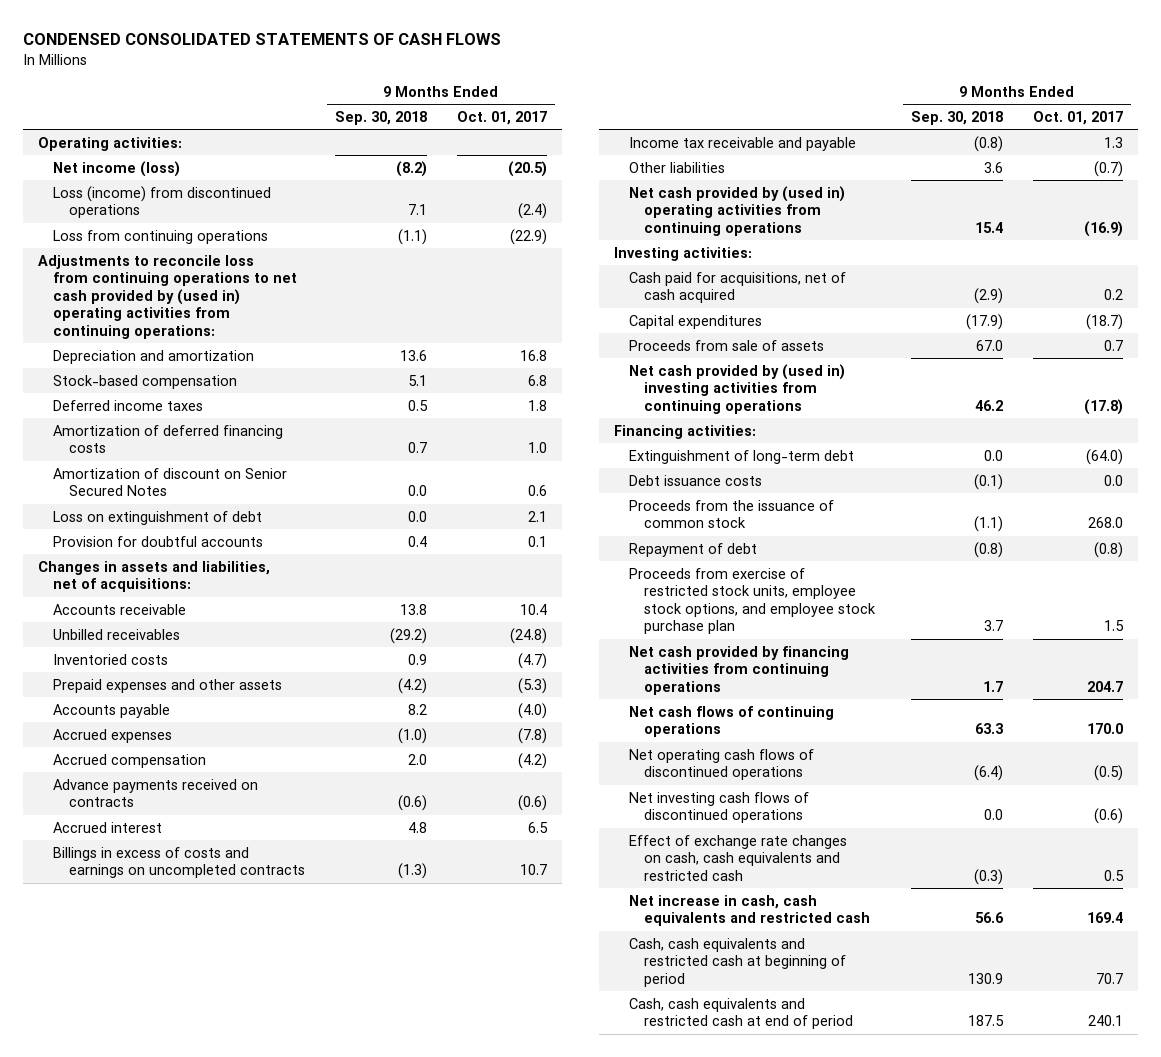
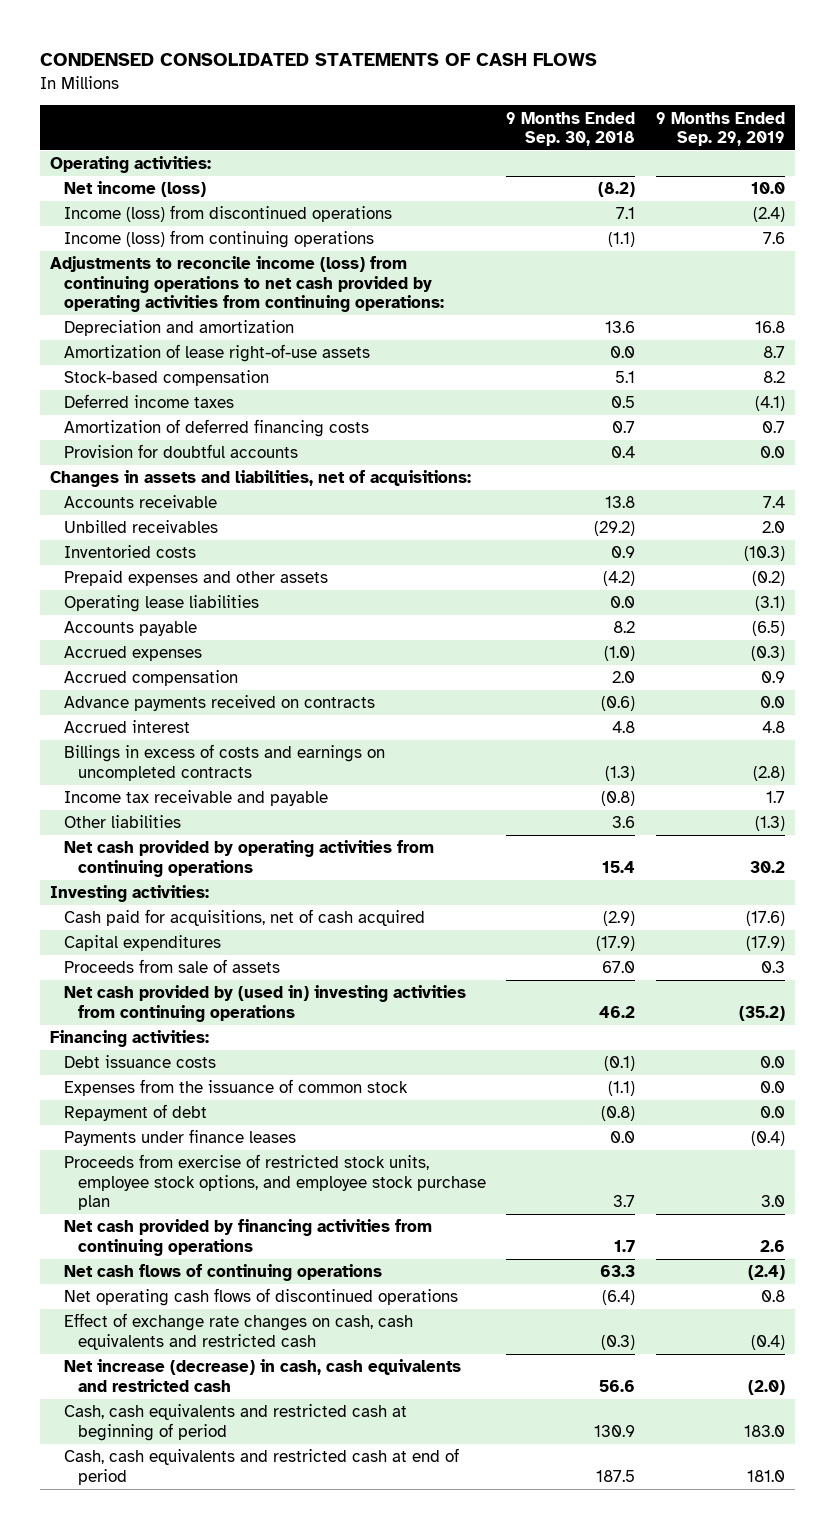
- | 9 Months Ended Sep. 30, 2018 | 9 Months Ended Oct. 01, 2017
+ | 9 Months Ended Sep. 30, 2018 | 9 Months Ended Sep. 29, 2019
- Loss (income) from discontinued operations | 7.1 | (2.4)
- Loss from continuing operations | (1.1) | (22.9)
- Adjustments to reconcile loss from continuing operations to net cash provided by (used in) operating activities from continuing operations:
+ Income (loss) from discontinued operations | 7.1 | (2.4)
+ Income (loss) from continuing operations | (1.1) | 7.6
+ Adjustments to reconcile income (loss) from continuing operations to net cash provided by operating activities from continuing operations:
+ Amortization of lease right-of-use assets | 0.0 | 8.7
- Amortization of discount on Senior Secured Notes | 0.0 | 0.6
- Loss on extinguishment of debt | 0.0 | 2.1
+ Operating lease liabilities | 0.0 | (3.1)
- Net cash provided by (used in) operating activities from continuing operations | 15.4 | (16.9)
+ Net cash provided by operating activities from continuing operations | 15.4 | 30.2
- Extinguishment of long-term debt | 0.0 | (64.0)
- Proceeds from the issuance of common stock | (1.1) | 268.0
+ Expenses from the issuance of common stock | (1.1) | 0.0
+ Payments under finance leases | 0.0 | (0.4)
- Net investing cash flows of discontinued operations | 0.0 | (0.6)
- Net increase in cash, cash equivalents and restricted cash | 56.6 | 169.4
+ Net increase (decrease) in cash, cash equivalents and restricted cash | 56.6 | (2.0)

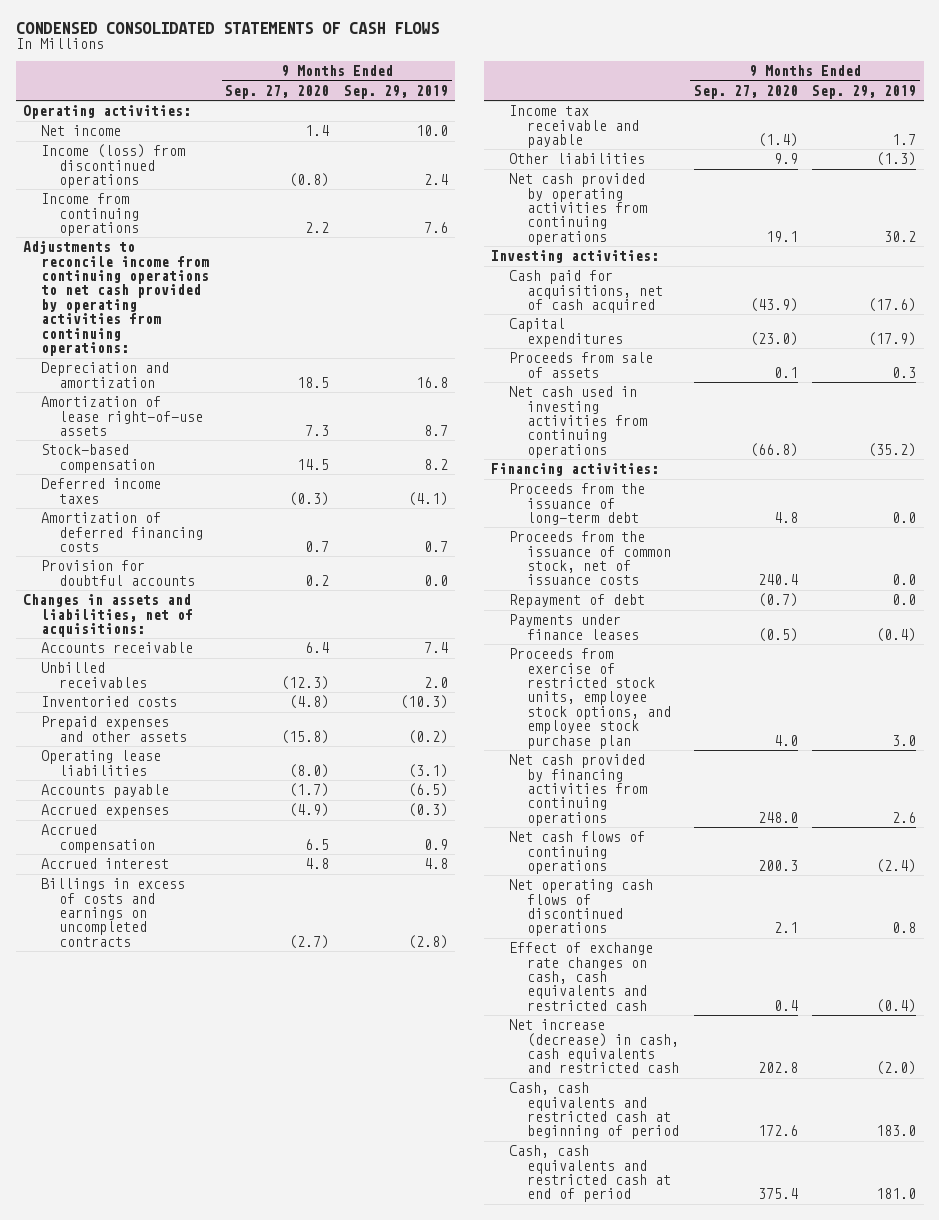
- | 9 Months Ended Sep. 30, 2018 | 9 Months Ended Sep. 29, 2019
+ | 9 Months Ended Sep. 27, 2020 | 9 Months Ended Sep. 29, 2019
- Net income (loss) | (8.2) | 10.0
- Income (loss) from discontinued operations | 7.1 | (2.4)
- Income (loss) from continuing operations | (1.1) | 7.6
- Adjustments to reconcile income (loss) from continuing operations to net cash provided by operating activities from continuing operations:
+ Net income | 1.4 | 10.0
+ Income (loss) from discontinued operations | (0.8) | 2.4
+ Income from continuing operations | 2.2 | 7.6
+ Adjustments to reconcile income from continuing operations to net cash provided by operating activities from continuing operations:
- Advance payments received on contracts | (0.6) | 0.0
- Net cash provided by (used in) investing activities from continuing operations | 46.2 | (35.2)
+ Net cash used in investing activities from continuing operations | (66.8) | (35.2)
- Debt issuance costs | (0.1) | 0.0
- Expenses from the issuance of common stock | (1.1) | 0.0
+ Proceeds from the issuance of long-term debt | 4.8 | 0.0
+ Proceeds from the issuance of common stock, net of issuance costs | 240.4 | 0.0

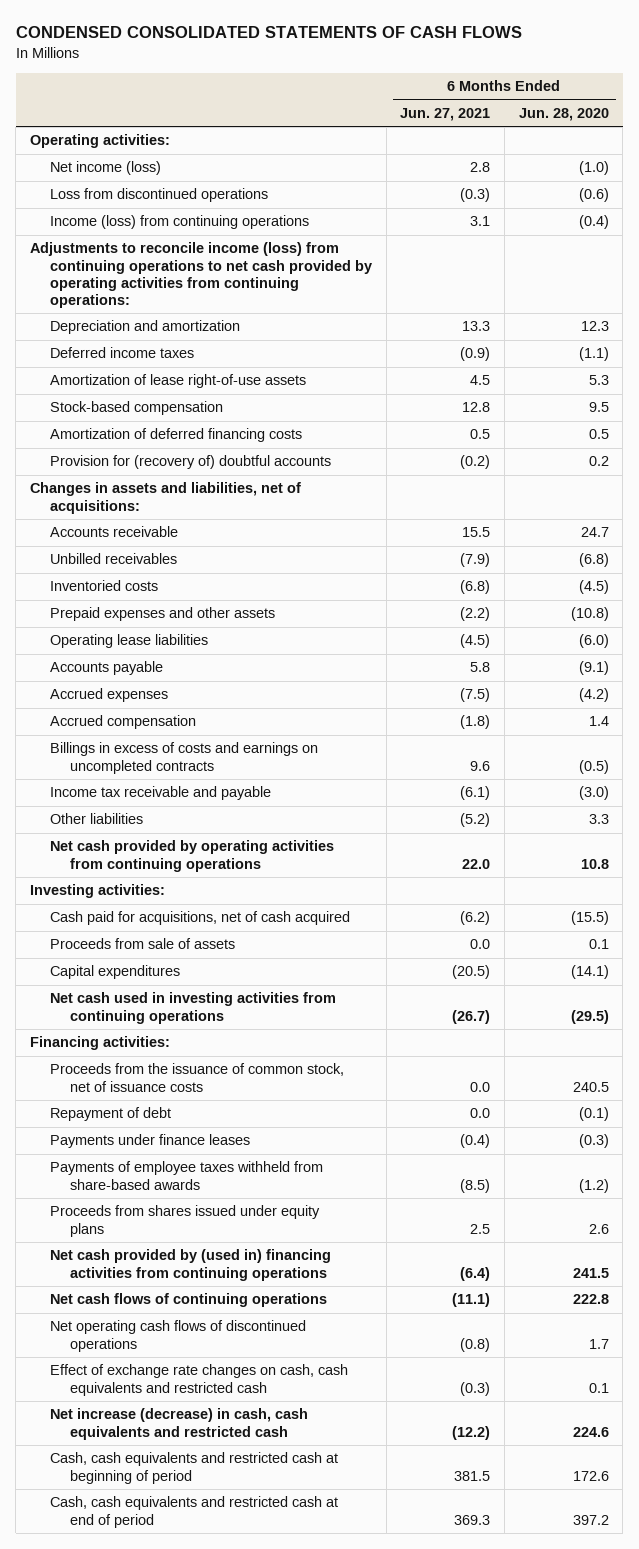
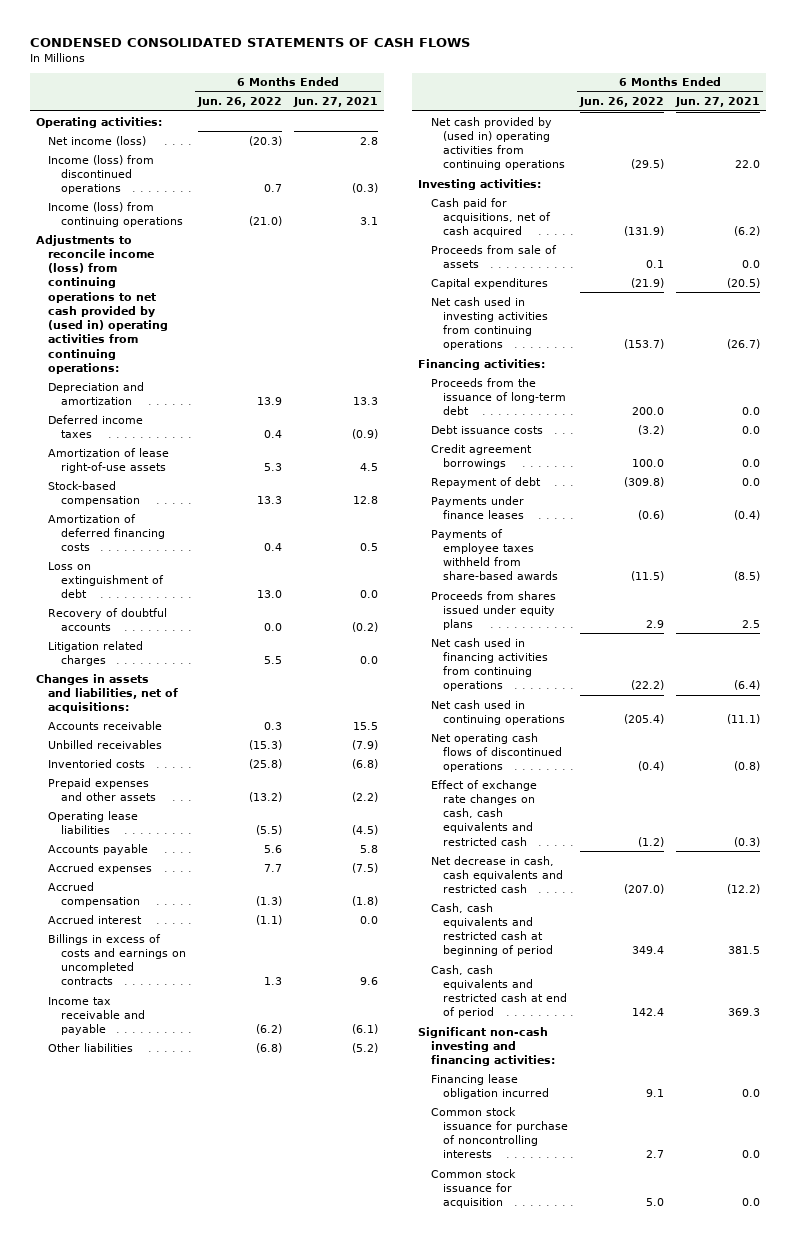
- | 6 Months Ended Jun. 27, 2021 | 6 Months Ended Jun. 28, 2020
+ | 6 Months Ended Jun. 26, 2022 | 6 Months Ended Jun. 27, 2021
- Loss from discontinued operations | (0.3) | (0.6)
+ Income (loss) from discontinued operations | 0.7 | (0.3)
- Adjustments to reconcile income (loss) from continuing operations to net cash provided by operating activities from continuing operations:
+ Adjustments to reconcile income (loss) from continuing operations to net cash provided by (used in) operating activities from continuing operations:
- Provision for (recovery of) doubtful accounts | (0.2) | 0.2
+ Loss on extinguishment of debt | 13.0 | 0.0
+ Recovery of doubtful accounts | 0.0 | (0.2)
+ Litigation related charges | 5.5 | 0.0
+ Accrued interest | (1.1) | 0.0
- Net cash provided by operating activities from continuing operations | 22.0 | 10.8
+ Net cash provided by (used in) operating activities from continuing operations | (29.5) | 22.0
- Proceeds from the issuance of common stock, net of issuance costs | 0.0 | 240.5
+ Proceeds from the issuance of long-term debt | 200.0 | 0.0
+ Debt issuance costs | (3.2) | 0.0
+ Credit agreement borrowings | 100.0 | 0.0
- Net cash provided by (used in) financing activities from continuing operations | (6.4) | 241.5
- Net cash flows of continuing operations | (11.1) | 222.8
+ Net cash used in financing activities from continuing operations | (22.2) | (6.4)
+ Net cash used in continuing operations | (205.4) | (11.1)
- Net increase (decrease) in cash, cash equivalents and restricted cash | (12.2) | 224.6
+ Net decrease in cash, cash equivalents and restricted cash | (207.0) | (12.2)
+ Significant non-cash investing and financing activities:
+ Financing lease obligation incurred | 9.1 | 0.0
+ Common stock issuance for purchase of noncontrolling interests | 2.7 | 0.0
+ Common stock issuance for acquisition | 5.0 | 0.0

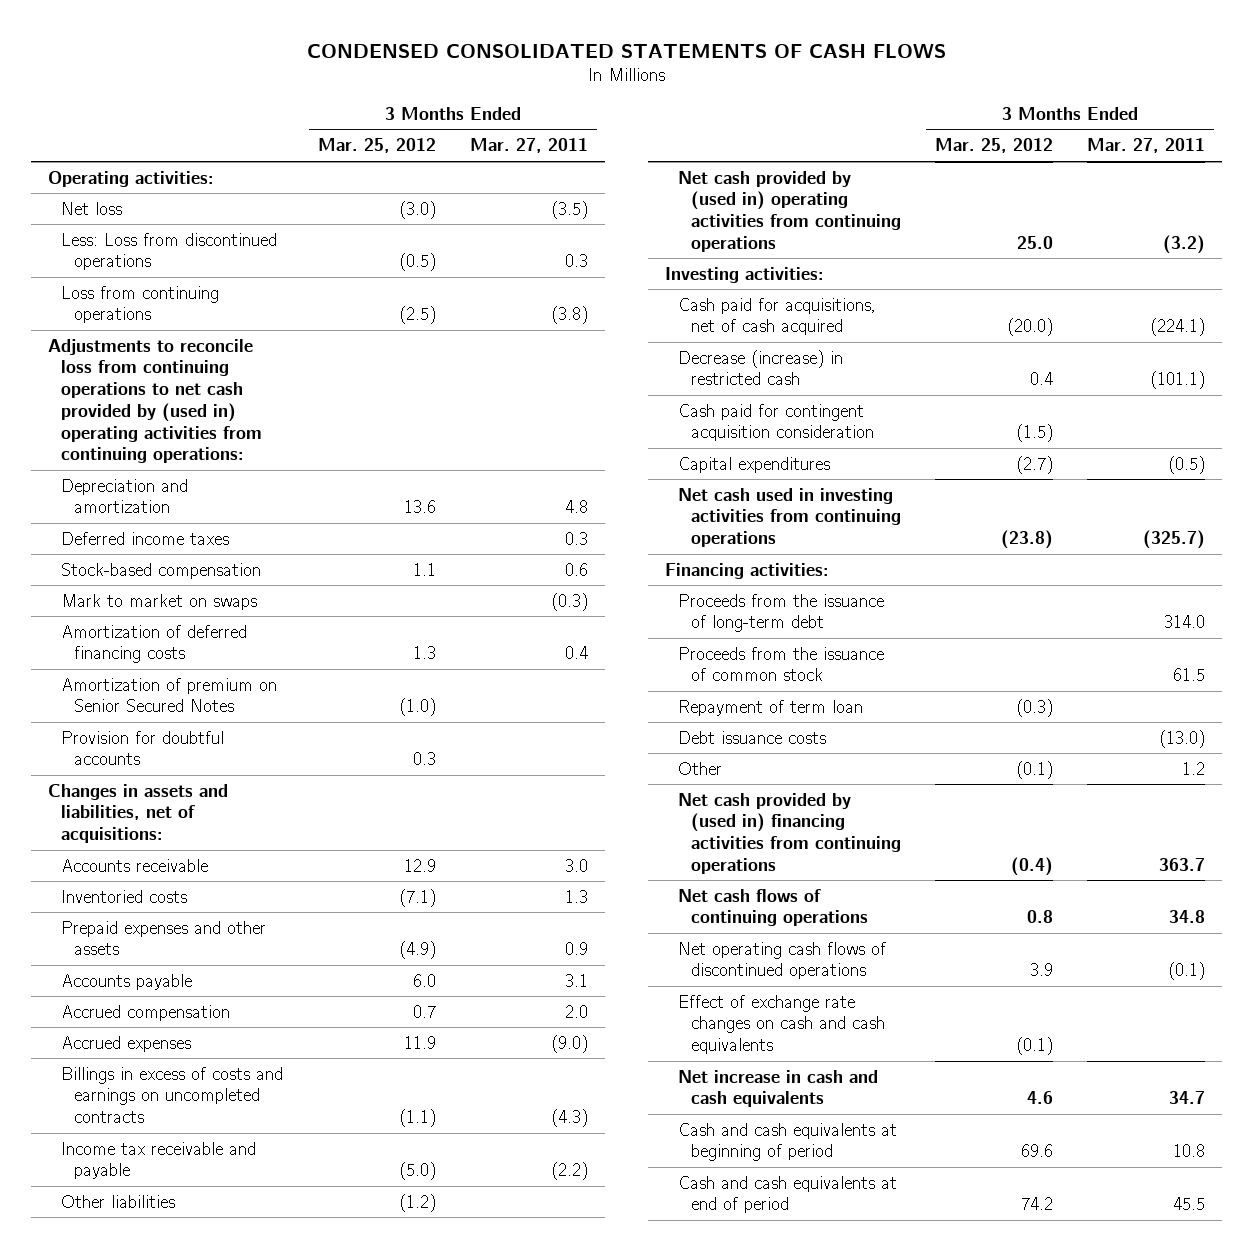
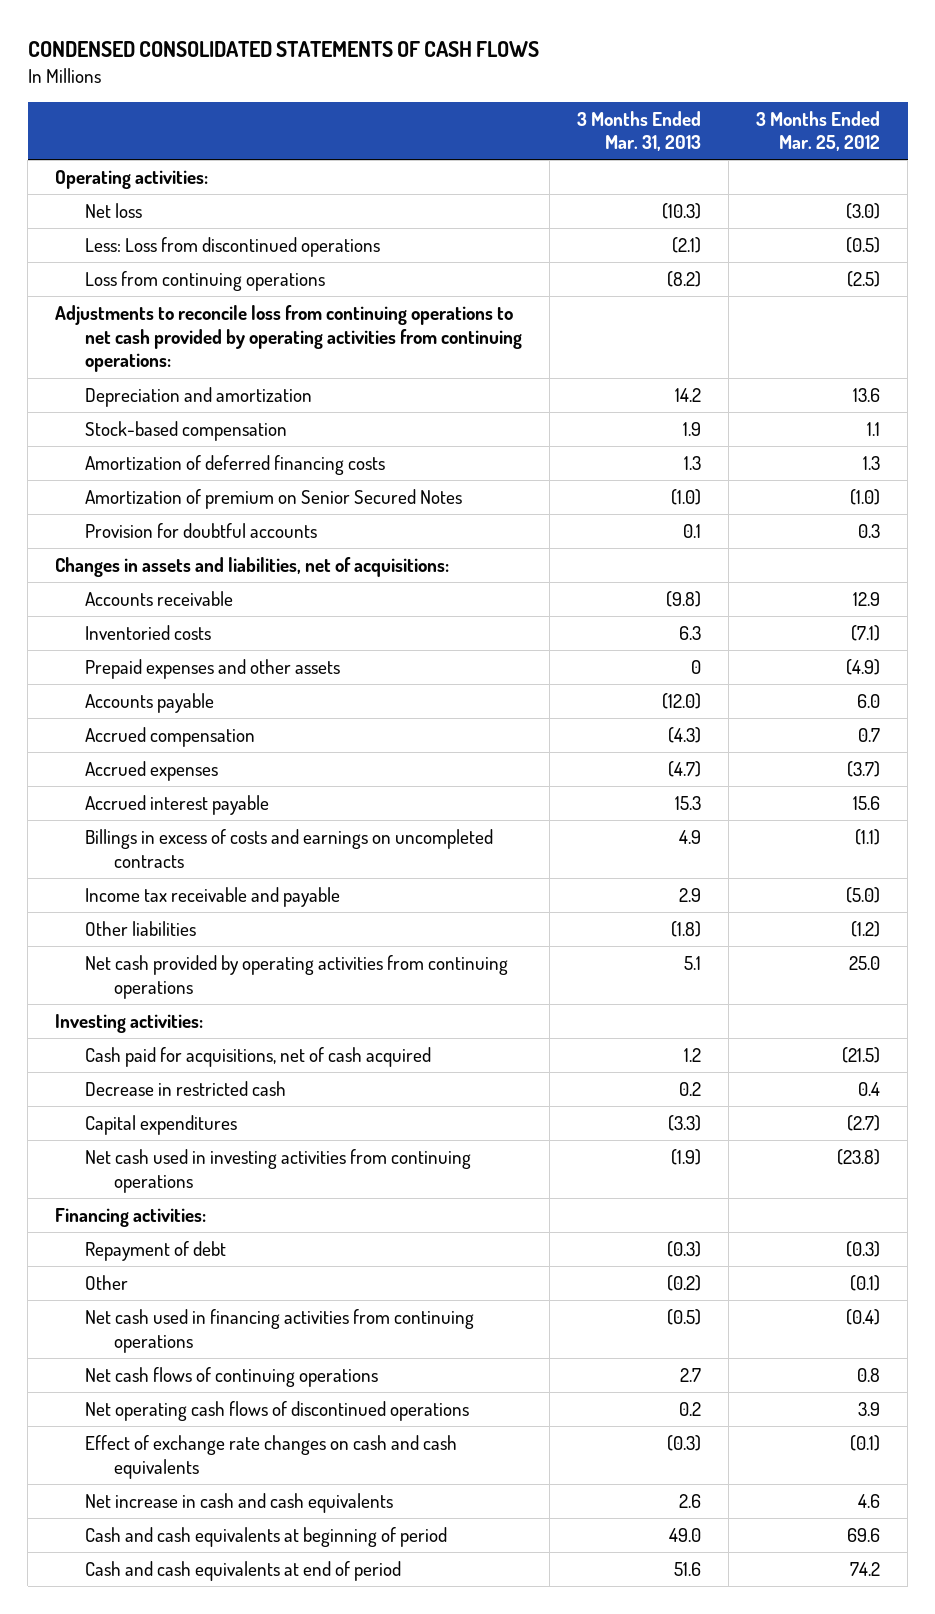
- | 3 Months Ended Mar. 25, 2012 | 3 Months Ended Mar. 27, 2011
+ | 3 Months Ended Mar. 31, 2013 | 3 Months Ended Mar. 25, 2012
- Adjustments to reconcile loss from continuing operations to net cash provided by (used in) operating activities from continuing operations:
+ Adjustments to reconcile loss from continuing operations to net cash provided by operating activities from continuing operations:
- Deferred income taxes | | 0.3
- Mark to market on swaps | | (0.3)
- Accrued expenses | 11.9 | (9.0)
+ Accrued expenses | (4.7) | (3.7)
+ Accrued interest payable | 15.3 | 15.6
- Net cash provided by (used in) operating activities from continuing operations | 25.0 | (3.2)
+ Net cash provided by operating activities from continuing operations | 5.1 | 25.0
- Cash paid for acquisitions, net of cash acquired | (20.0) | (224.1)
- Decrease (increase) in restricted cash | 0.4 | (101.1)
- Cash paid for contingent acquisition consideration | (1.5) |
+ Cash paid for acquisitions, net of cash acquired | 1.2 | (21.5)
+ Decrease in restricted cash | 0.2 | 0.4
- Proceeds from the issuance of long-term debt | | 314.0
- Proceeds from the issuance of common stock | | 61.5
- Repayment of term loan | (0.3) |
- Debt issuance costs | | (13.0)
+ Repayment of debt | (0.3) | (0.3)
- Net cash provided by (used in) financing activities from continuing operations | (0.4) | 363.7
+ Net cash used in financing activities from continuing operations | (0.5) | (0.4)

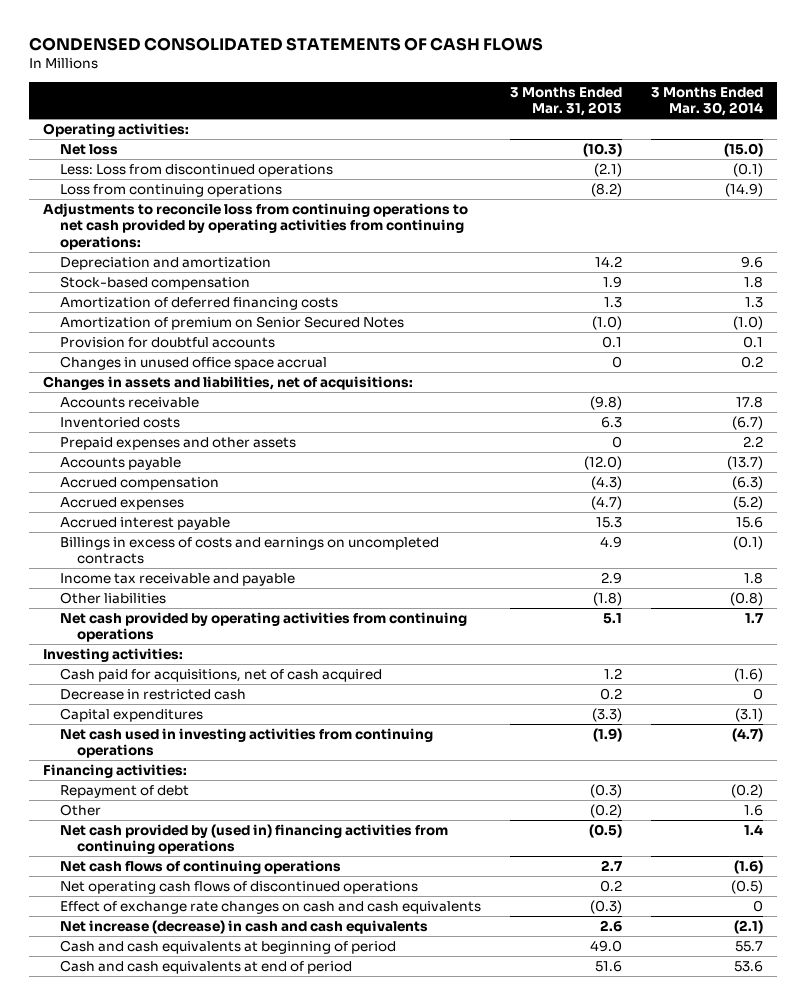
- | 3 Months Ended Mar. 31, 2013 | 3 Months Ended Mar. 25, 2012
+ | 3 Months Ended Mar. 31, 2013 | 3 Months Ended Mar. 30, 2014
+ Changes in unused office space accrual | 0 | 0.2
- Net cash used in financing activities from continuing operations | (0.5) | (0.4)
+ Net cash provided by (used in) financing activities from continuing operations | (0.5) | 1.4
- Net increase in cash and cash equivalents | 2.6 | 4.6
+ Net increase (decrease) in cash and cash equivalents | 2.6 | (2.1)

